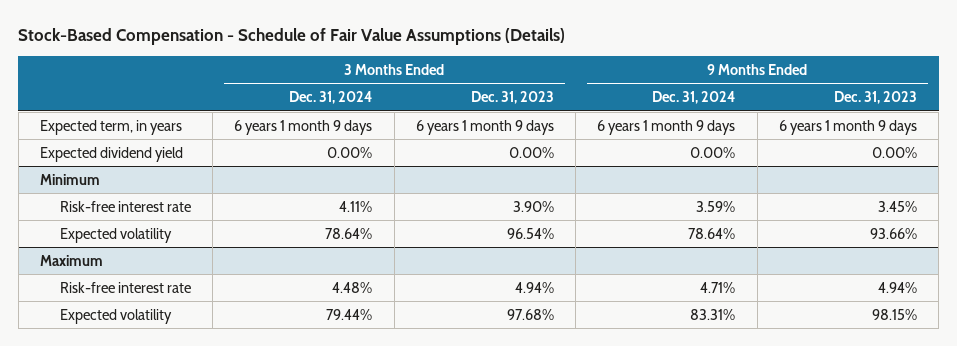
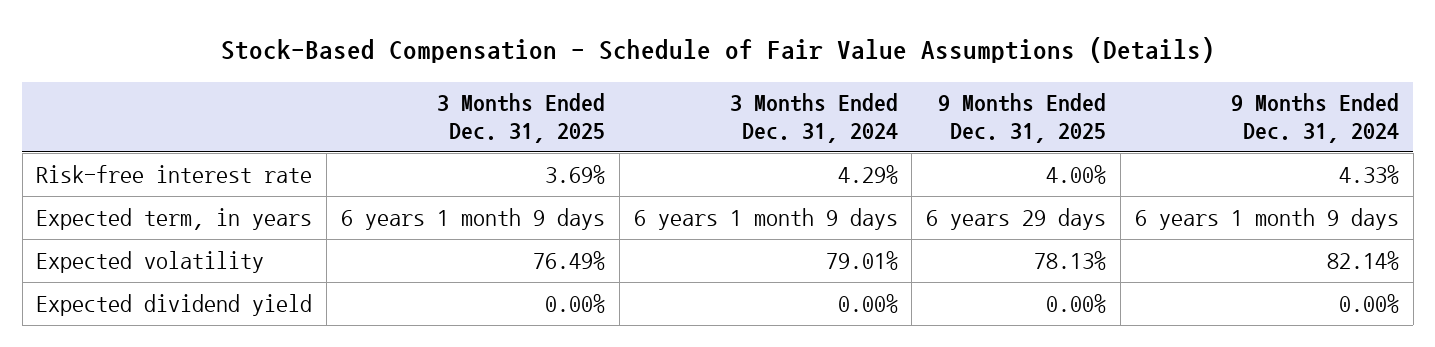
- | 3 Months Ended Dec. 31, 2024 | 3 Months Ended Dec. 31, 2023 | 9 Months Ended Dec. 31, 2024 | 9 Months Ended Dec. 31, 2023
+ | 3 Months Ended Dec. 31, 2025 | 3 Months Ended Dec. 31, 2024 | 9 Months Ended Dec. 31, 2025 | 9 Months Ended Dec. 31, 2024
+ Risk-free interest rate | 3.69% | 4.29% | 4.00% | 4.33%
+ Expected volatility | 76.49% | 79.01% | 78.13% | 82.14%
- Minimum
- Risk-free interest rate | 4.11% | 3.90% | 3.59% | 3.45%
- Expected volatility | 78.64% | 96.54% | 78.64% | 93.66%
- Maximum
- Risk-free interest rate | 4.48% | 4.94% | 4.71% | 4.94%
- Expected volatility | 79.44% | 97.68% | 83.31% | 98.15%

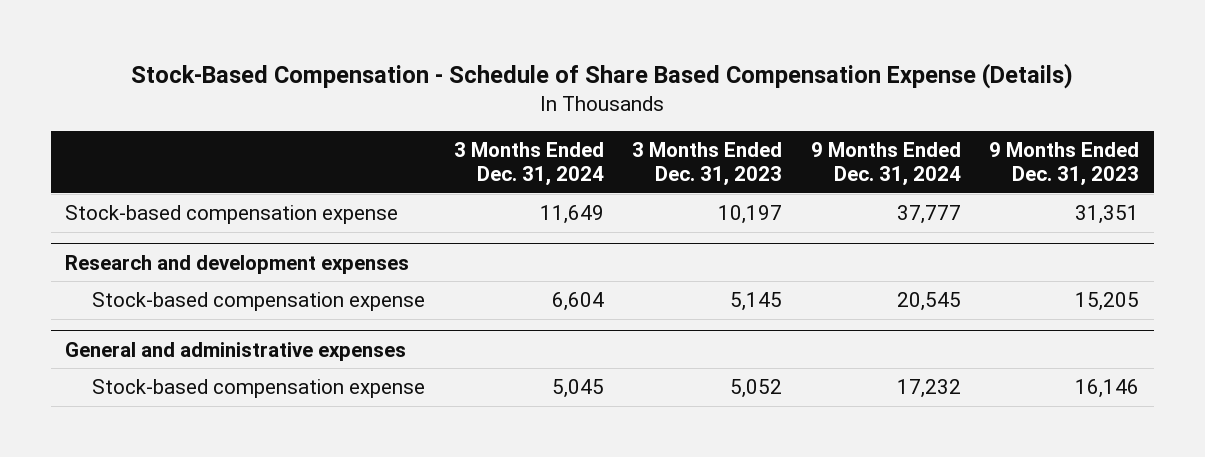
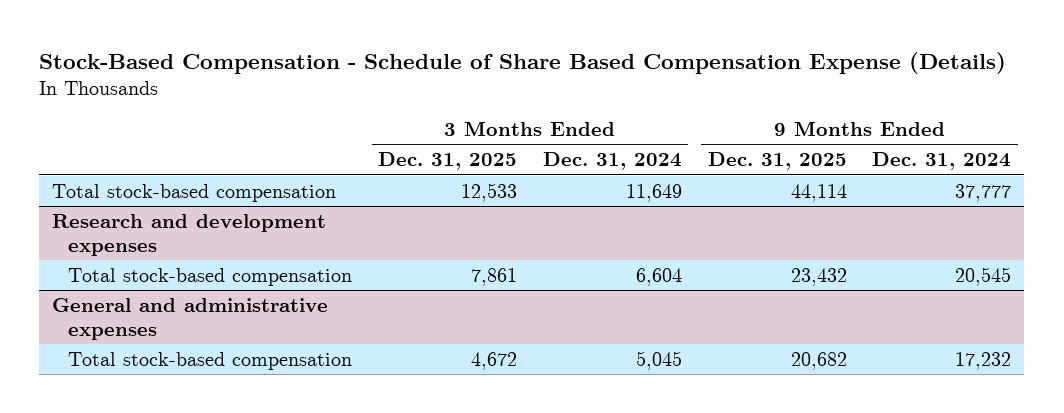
- | 3 Months Ended Dec. 31, 2024 | 3 Months Ended Dec. 31, 2023 | 9 Months Ended Dec. 31, 2024 | 9 Months Ended Dec. 31, 2023
+ | 3 Months Ended Dec. 31, 2025 | 3 Months Ended Dec. 31, 2024 | 9 Months Ended Dec. 31, 2025 | 9 Months Ended Dec. 31, 2024
- Stock-based compensation expense | 11,649 | 10,197 | 37,777 | 31,351
+ Total stock-based compensation | 12,533 | 11,649 | 44,114 | 37,777
@ Research and development expenses
- Stock-based compensation expense | 6,604 | 5,145 | 20,545 | 15,205
+ Total stock-based compensation | 7,861 | 6,604 | 23,432 | 20,545
@ General and administrative expenses
- Stock-based compensation expense | 5,045 | 5,052 | 17,232 | 16,146
+ Total stock-based compensation | 4,672 | 5,045 | 20,682 | 17,232

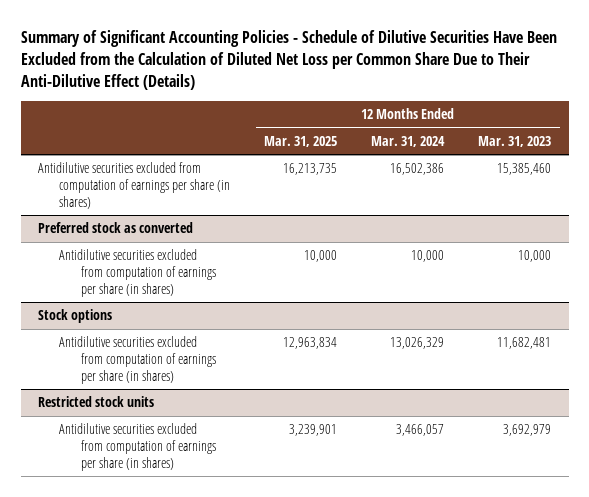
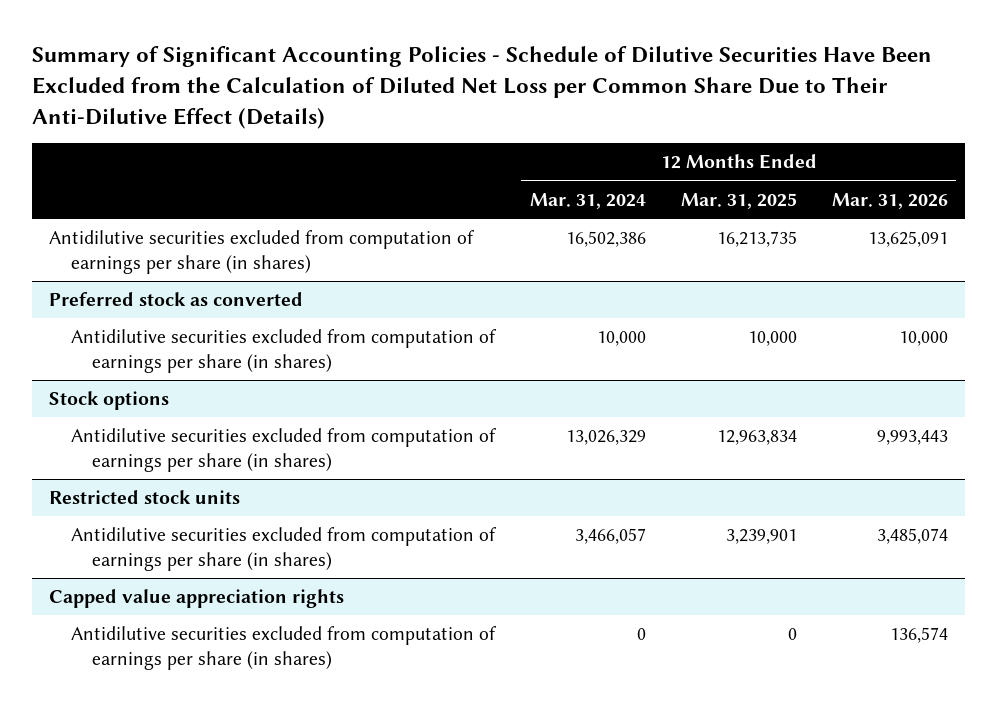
- | 12 Months Ended Mar. 31, 2025 | 12 Months Ended Mar. 31, 2024 | 12 Months Ended Mar. 31, 2023
+ | 12 Months Ended Mar. 31, 2024 | 12 Months Ended Mar. 31, 2025 | 12 Months Ended Mar. 31, 2026
+ Capped value appreciation rights
+ Antidilutive securities excluded from computation of earnings per share (in shares) | 0 | 0 | 136,574

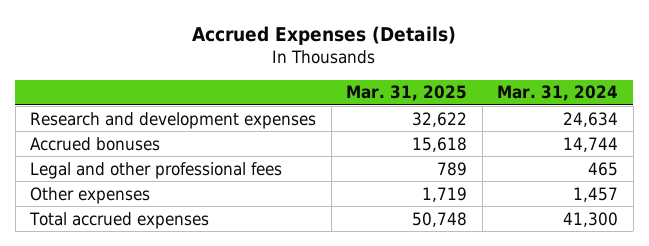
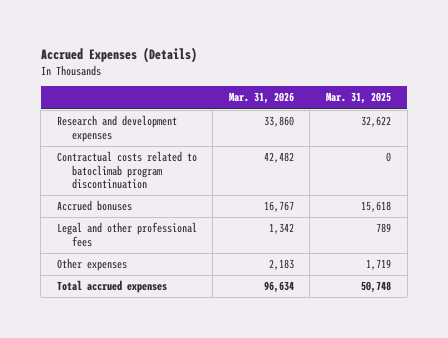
- | Mar. 31, 2025 | Mar. 31, 2024
+ | Mar. 31, 2026 | Mar. 31, 2025
+ Contractual costs related to batoclimab program discontinuation | 42,482 | 0

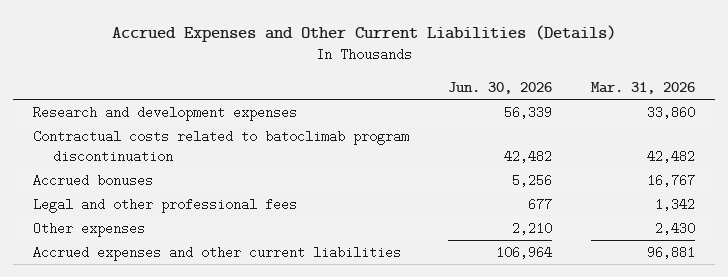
- Accrued Expenses (Details)
+ Accrued Expenses and Other Current Liabilities (Details)
- | Mar. 31, 2026 | Mar. 31, 2025
+ | Jun. 30, 2026 | Mar. 31, 2026
- Other expenses | 2,183 | 1,719
- Total accrued expenses | 96,634 | 50,748
+ Other expenses | 2,210 | 2,430
+ Accrued expenses and other current liabilities | 106,964 | 96,881

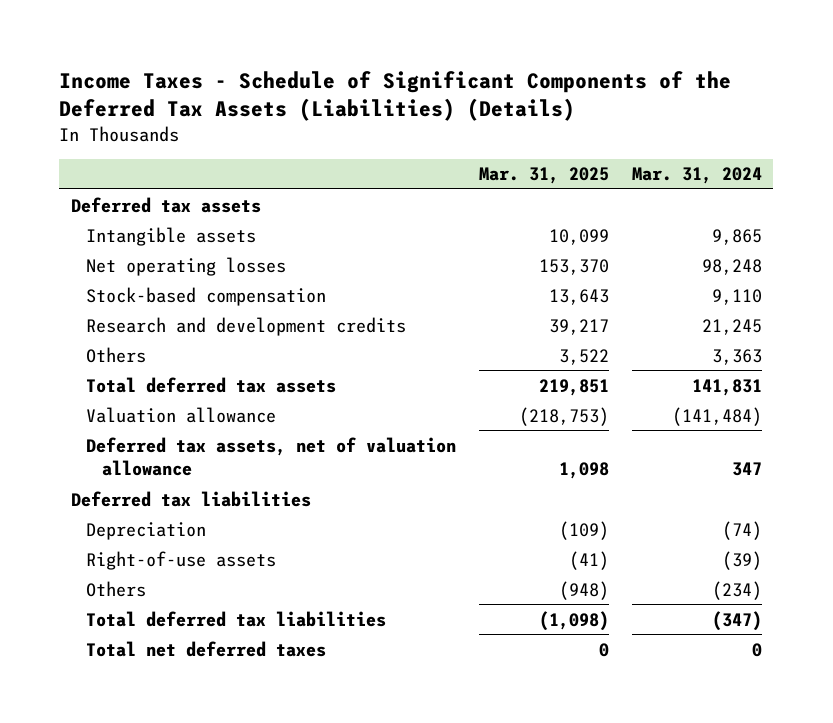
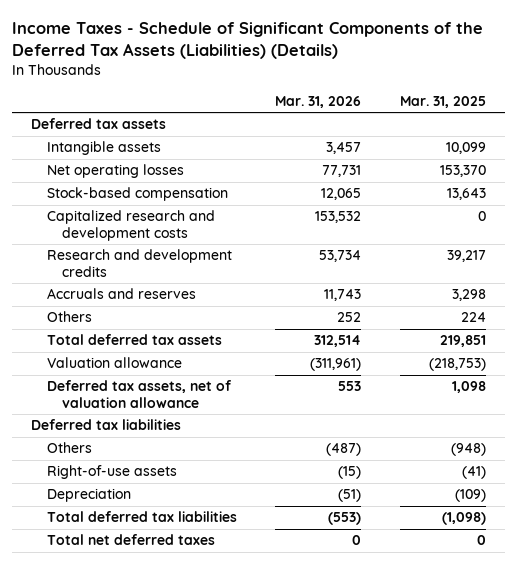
- | Mar. 31, 2025 | Mar. 31, 2024
+ | Mar. 31, 2026 | Mar. 31, 2025
+ Capitalized research and development costs | 153,532 | 0
- Others | 3,522 | 3,363
+ Accruals and reserves | 11,743 | 3,298
+ Others | 252 | 224
moved down: Right-of-use assets | (15) | (41)
moved down: Depreciation | (51) | (109)

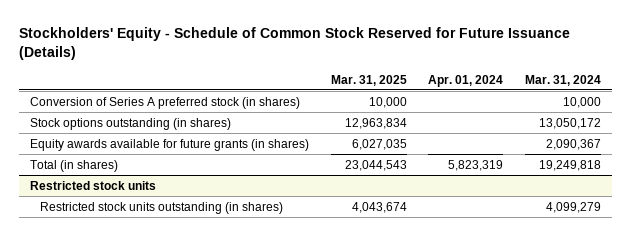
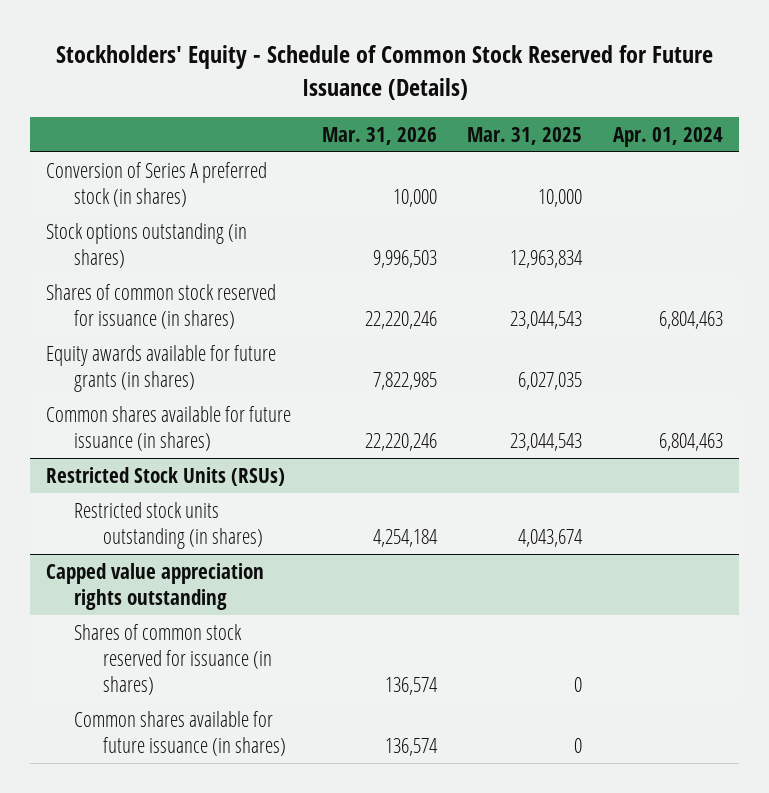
- | Mar. 31, 2025 | Apr. 01, 2024 | Mar. 31, 2024
+ | Mar. 31, 2026 | Mar. 31, 2025 | Apr. 01, 2024
+ Shares of common stock reserved for issuance (in shares) | 22,220,246 | 23,044,543 | 6,804,463
- Total (in shares) | 23,044,543 | 5,823,319 | 19,249,818
- Restricted stock units
+ Common shares available for future issuance (in shares) | 22,220,246 | 23,044,543 | 6,804,463
+ Restricted Stock Units (RSUs)
+ Capped value appreciation rights outstanding
+ Shares of common stock reserved for issuance (in shares) | 136,574 | 0 |
+ Common shares available for future issuance (in shares) | 136,574 | 0 |

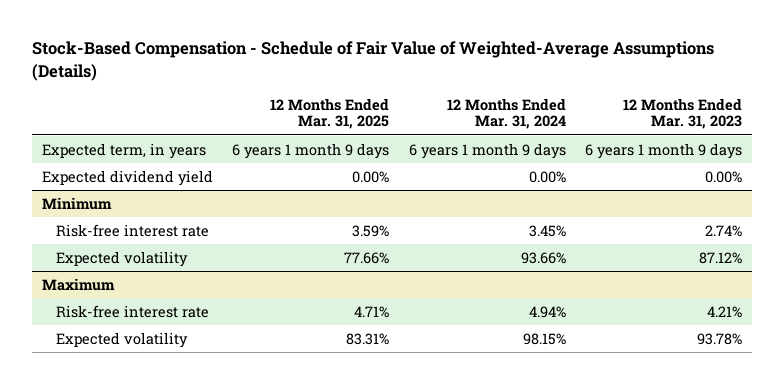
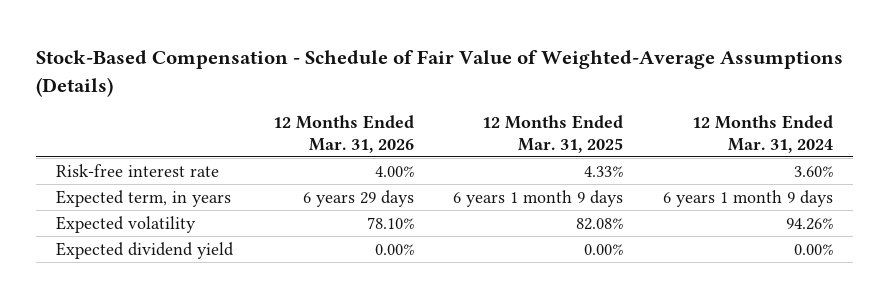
- | 12 Months Ended Mar. 31, 2025 | 12 Months Ended Mar. 31, 2024 | 12 Months Ended Mar. 31, 2023
+ | 12 Months Ended Mar. 31, 2026 | 12 Months Ended Mar. 31, 2025 | 12 Months Ended Mar. 31, 2024
+ Risk-free interest rate | 4.00% | 4.33% | 3.60%
+ Expected volatility | 78.10% | 82.08% | 94.26%
- Minimum
- Risk-free interest rate | 3.59% | 3.45% | 2.74%
- Expected volatility | 77.66% | 93.66% | 87.12%
- Maximum
- Risk-free interest rate | 4.71% | 4.94% | 4.21%
- Expected volatility | 83.31% | 98.15% | 93.78%

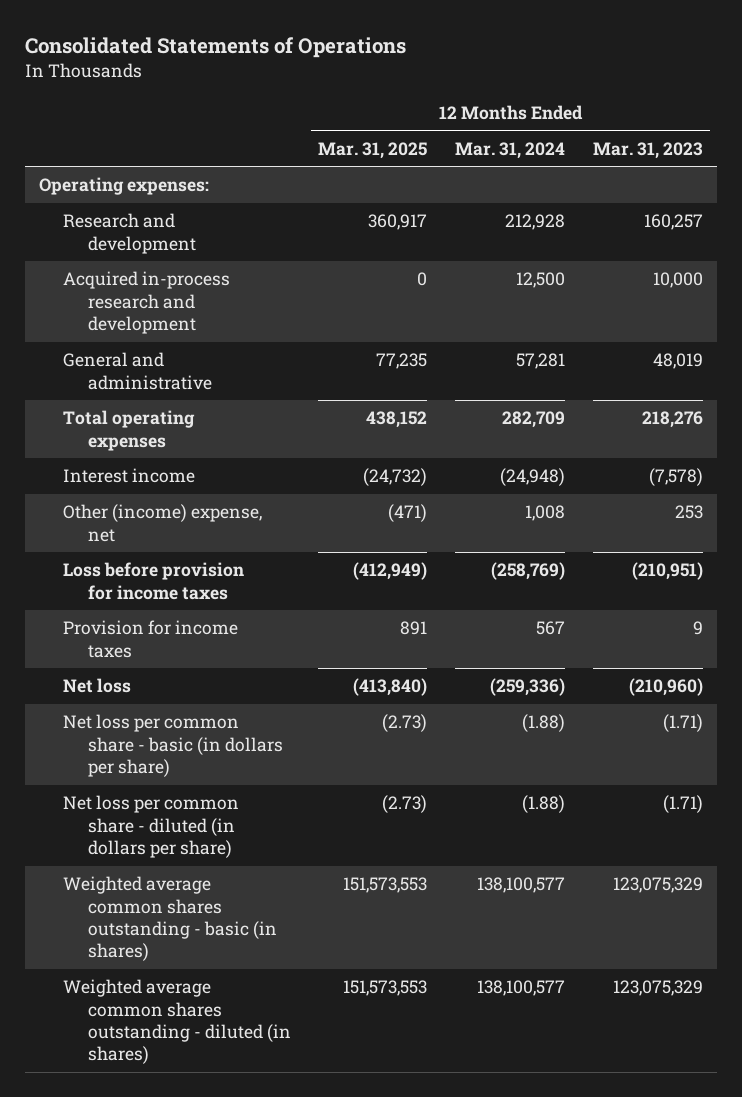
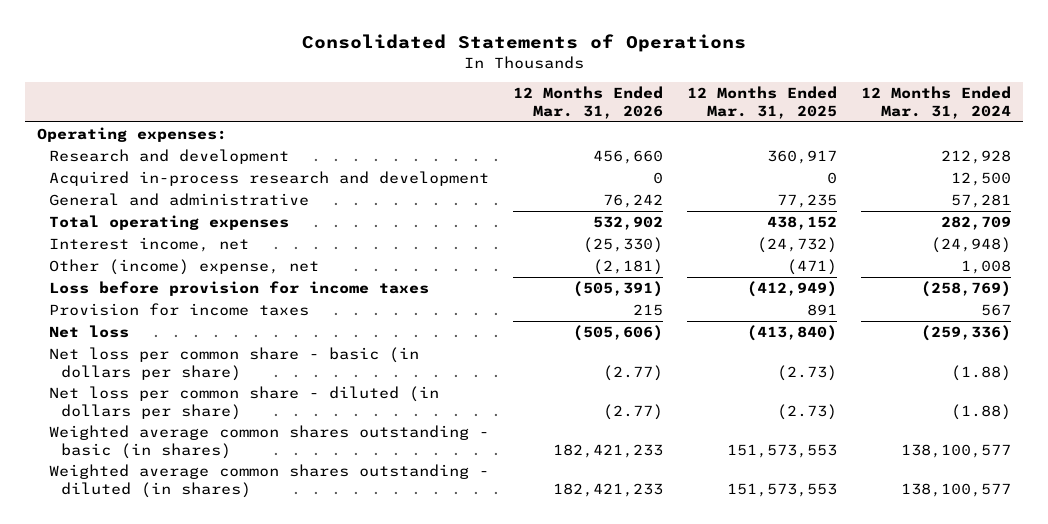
- | 12 Months Ended Mar. 31, 2025 | 12 Months Ended Mar. 31, 2024 | 12 Months Ended Mar. 31, 2023
+ | 12 Months Ended Mar. 31, 2026 | 12 Months Ended Mar. 31, 2025 | 12 Months Ended Mar. 31, 2024
- Interest income | (24,732) | (24,948) | (7,578)
+ Interest income, net | (25,330) | (24,732) | (24,948)

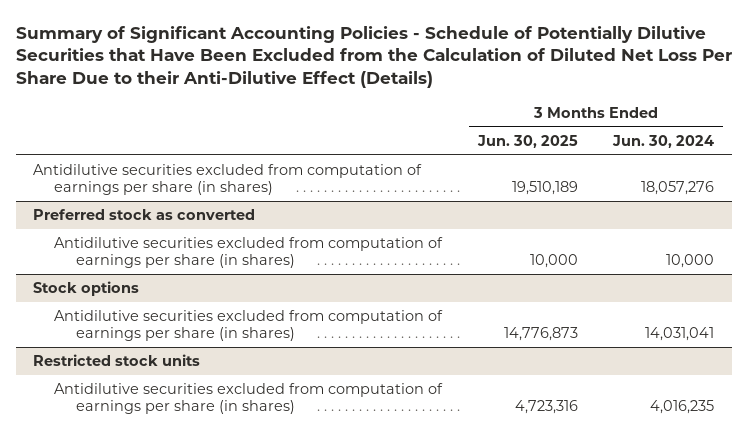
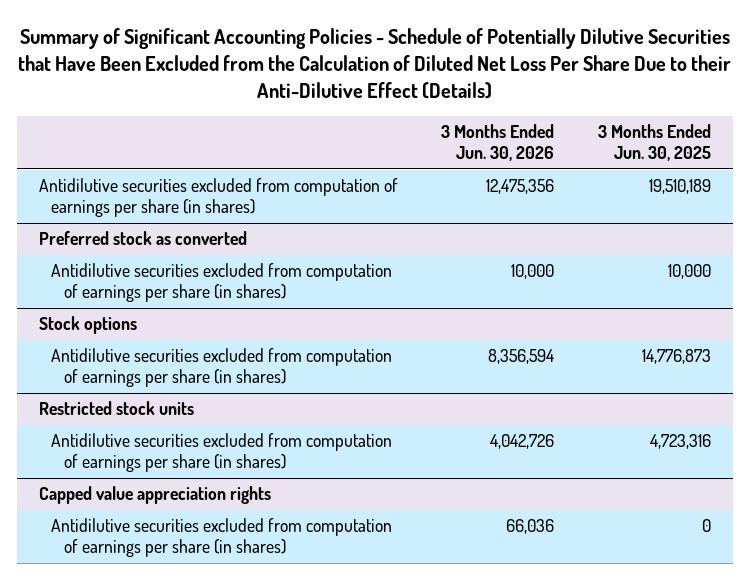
- | 3 Months Ended Jun. 30, 2025 | 3 Months Ended Jun. 30, 2024
+ | 3 Months Ended Jun. 30, 2026 | 3 Months Ended Jun. 30, 2025
+ Capped value appreciation rights
+ Antidilutive securities excluded from computation of earnings per share (in shares) | 66,036 | 0

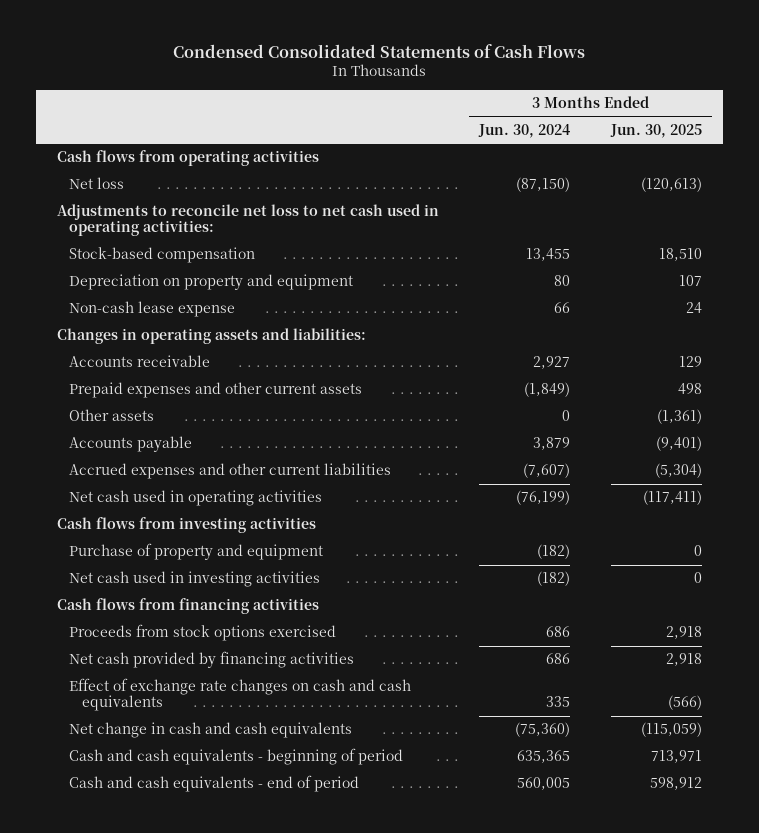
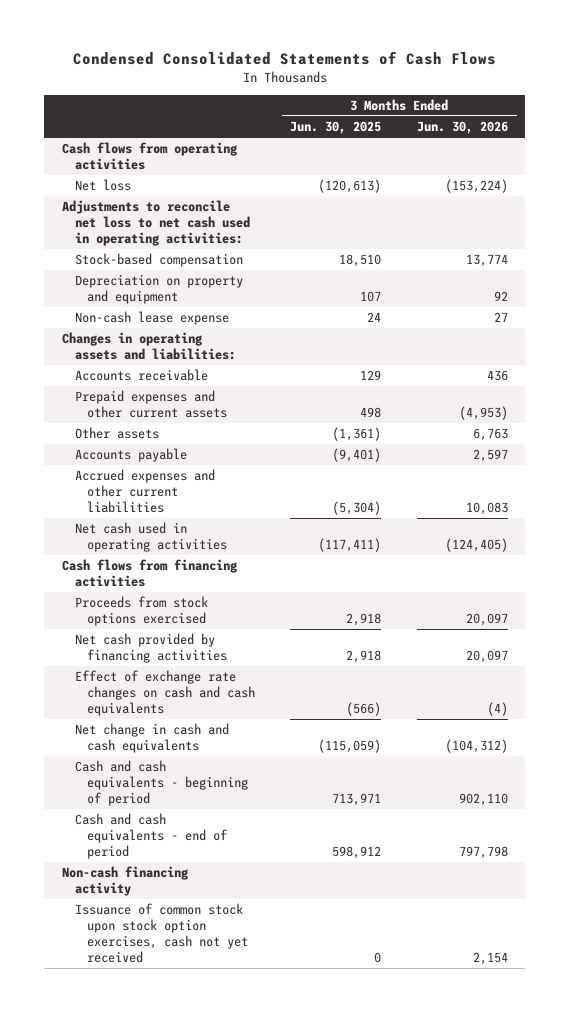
- | 3 Months Ended Jun. 30, 2024 | 3 Months Ended Jun. 30, 2025
+ | 3 Months Ended Jun. 30, 2025 | 3 Months Ended Jun. 30, 2026
- Cash flows from investing activities
- Purchase of property and equipment | (182) | 0
- Net cash used in investing activities | (182) | 0
+ Non-cash financing activity
+ Issuance of common stock upon stock option exercises, cash not yet received | 0 | 2,154

